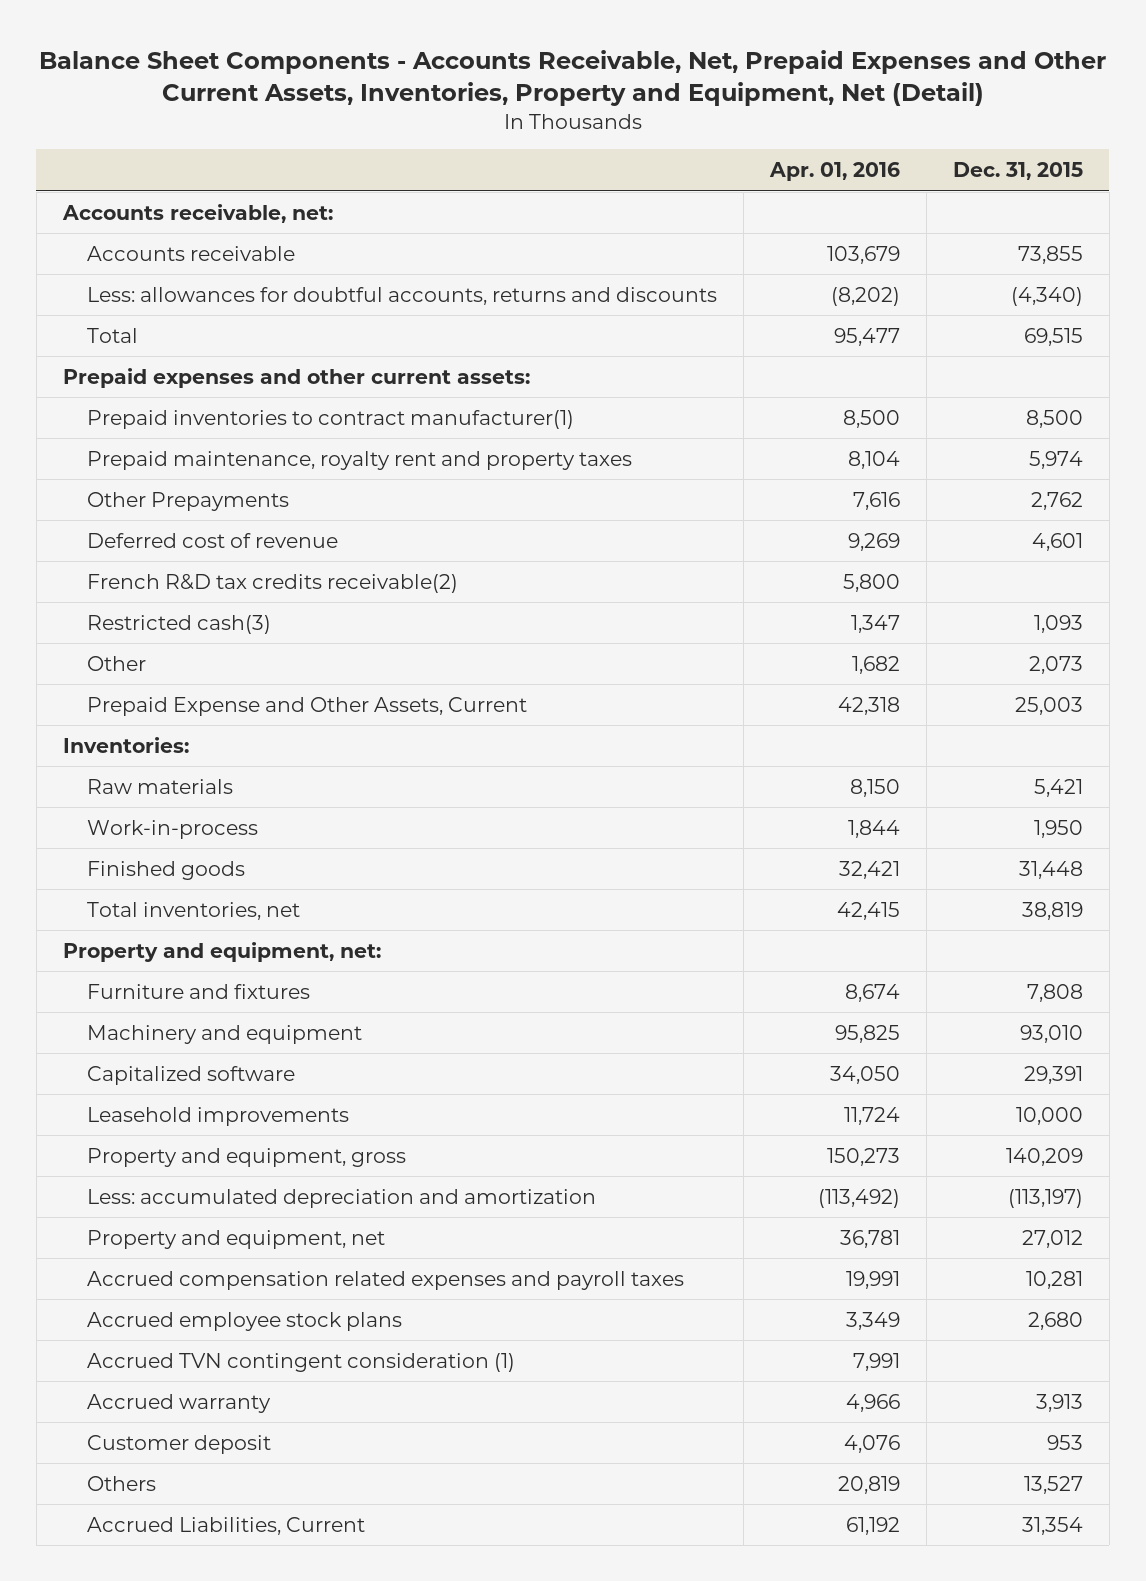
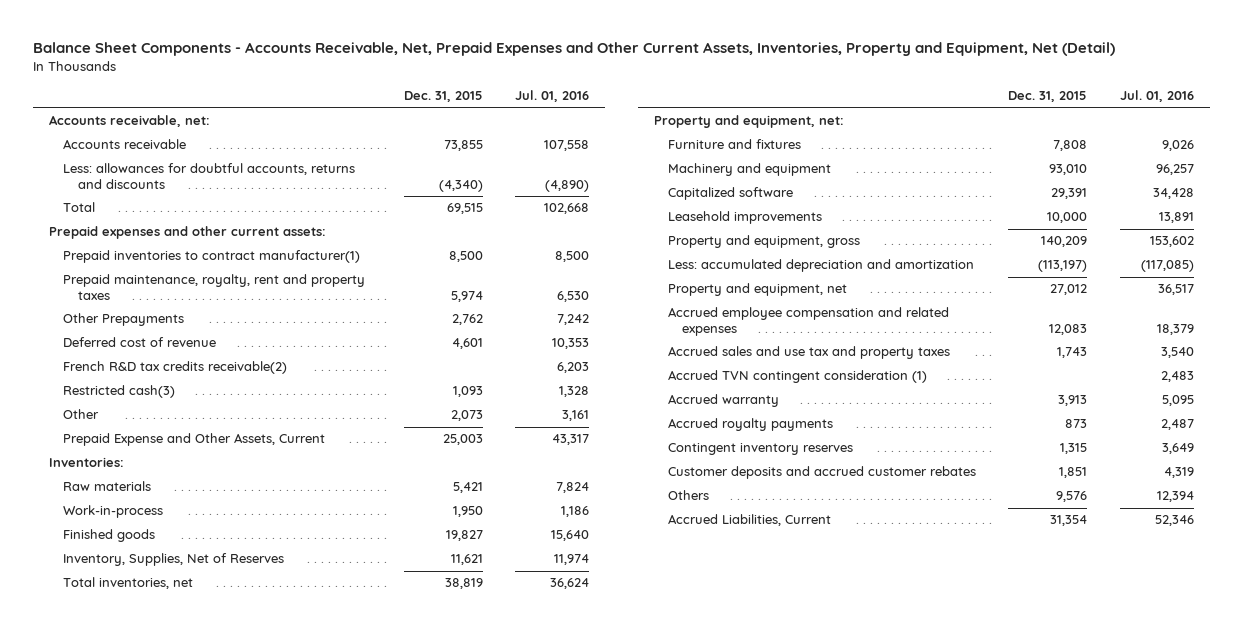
- | Apr. 01, 2016 | Dec. 31, 2015
+ | Dec. 31, 2015 | Jul. 01, 2016
- Prepaid maintenance, royalty rent and property taxes | 8,104 | 5,974
+ Prepaid maintenance, royalty, rent and property taxes | 5,974 | 6,530
- Finished goods | 32,421 | 31,448
+ Finished goods | 19,827 | 15,640
+ Inventory, Supplies, Net of Reserves | 11,621 | 11,974
- Accrued compensation related expenses and payroll taxes | 19,991 | 10,281
- Accrued employee stock plans | 3,349 | 2,680
+ Accrued employee compensation and related expenses | 12,083 | 18,379
+ Accrued sales and use tax and property taxes | 1,743 | 3,540
- Customer deposit | 4,076 | 953
- Others | 20,819 | 13,527
+ Accrued royalty payments | 873 | 2,487
+ Contingent inventory reserves | 1,315 | 3,649
+ Customer deposits and accrued customer rebates | 1,851 | 4,319
+ Others | 9,576 | 12,394

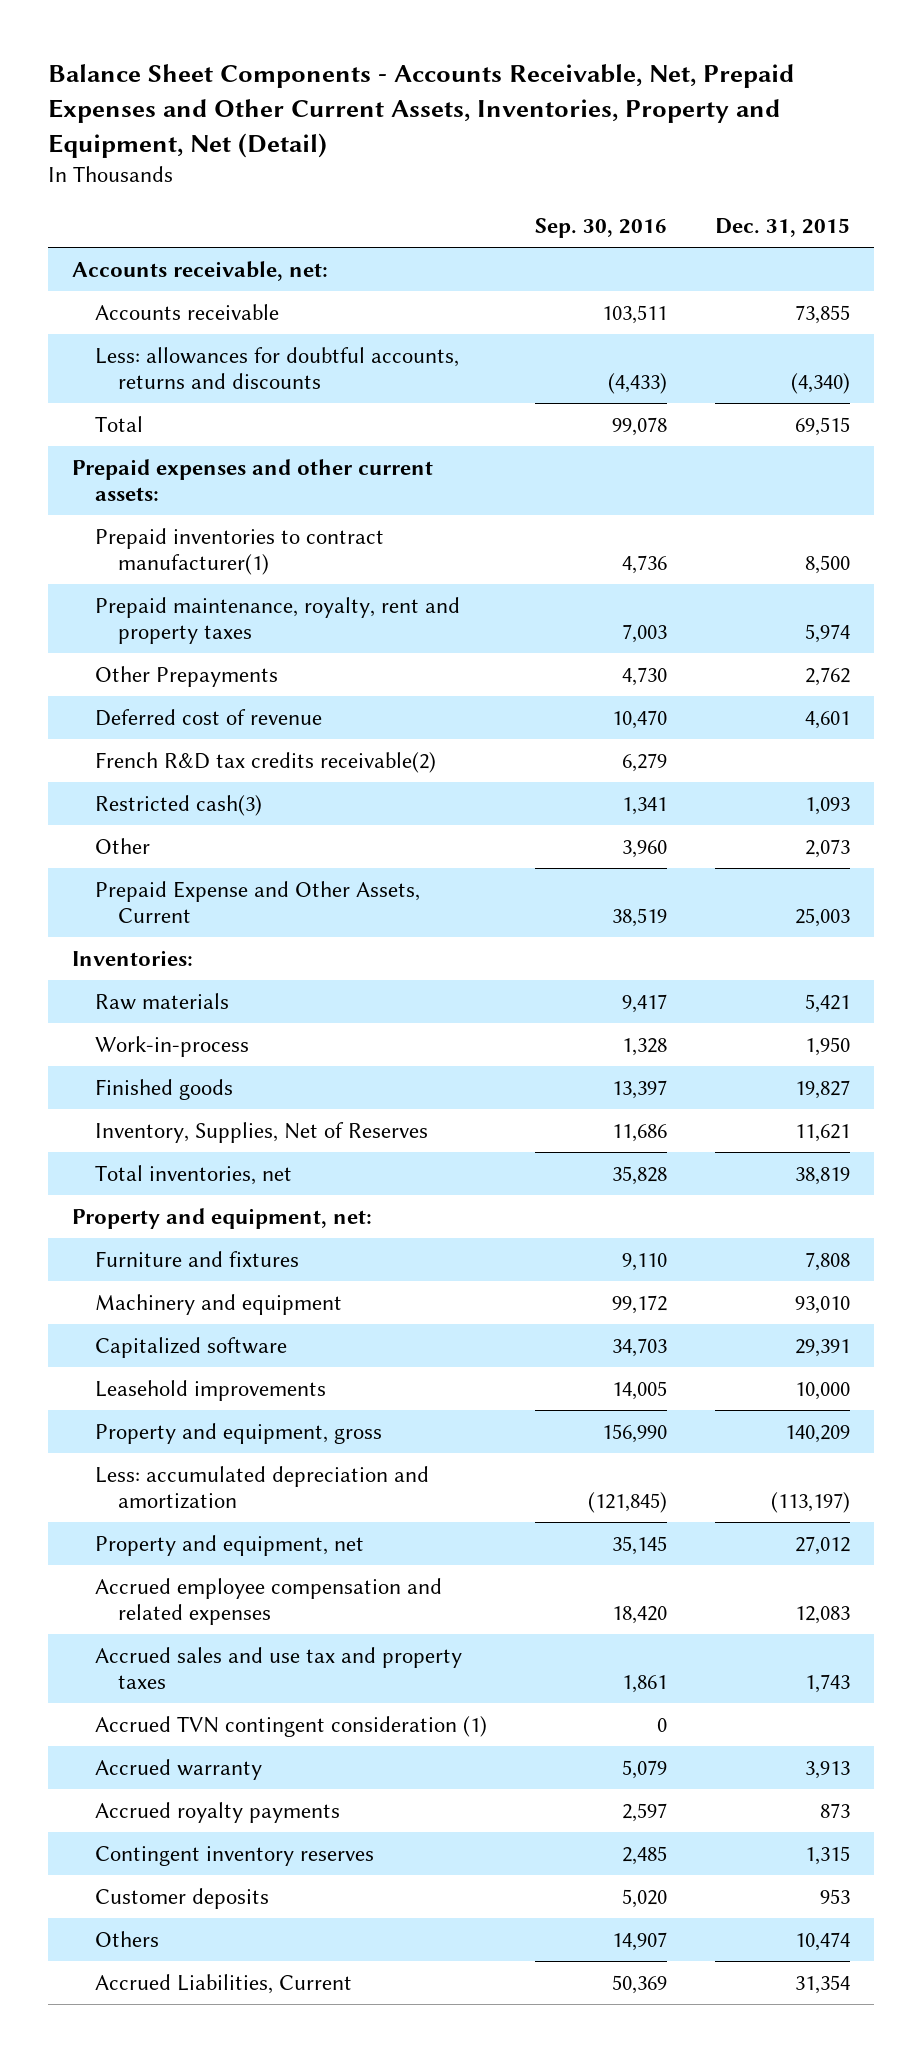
- | Dec. 31, 2015 | Jul. 01, 2016
+ | Sep. 30, 2016 | Dec. 31, 2015
- Customer deposits and accrued customer rebates | 1,851 | 4,319
- Others | 9,576 | 12,394
+ Customer deposits | 5,020 | 953
+ Others | 14,907 | 10,474

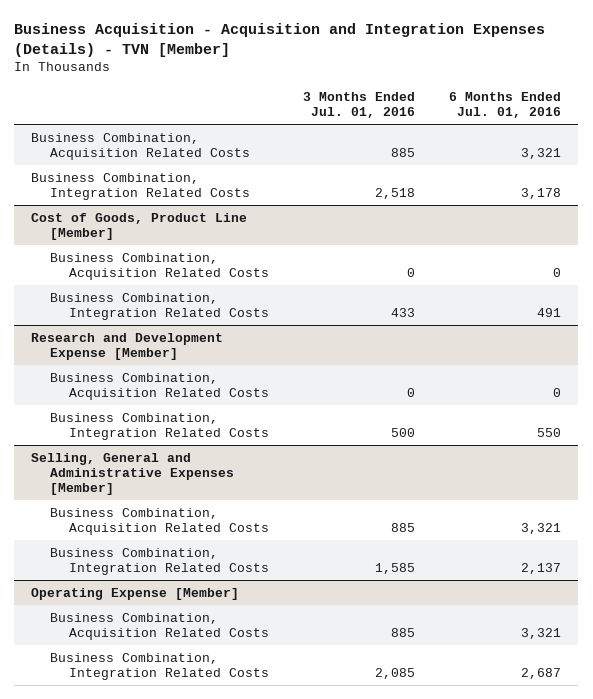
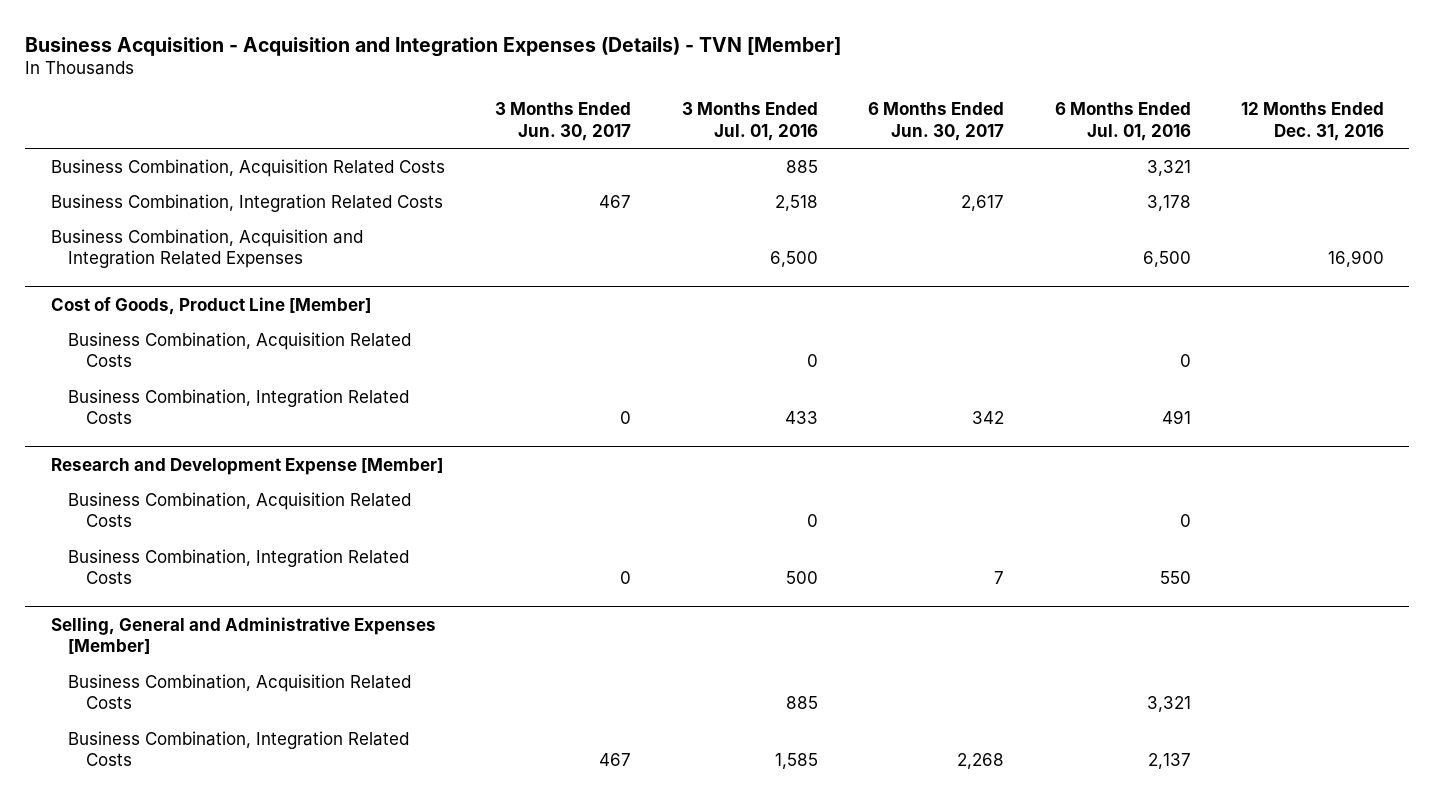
- | 3 Months Ended Jul. 01, 2016 | 6 Months Ended Jul. 01, 2016
+ | 3 Months Ended Jun. 30, 2017 | 3 Months Ended Jul. 01, 2016 | 6 Months Ended Jun. 30, 2017 | 6 Months Ended Jul. 01, 2016 | 12 Months Ended Dec. 31, 2016
+ Business Combination, Acquisition and Integration Related Expenses | | 6,500 | | 6,500 | 16,900
- Operating Expense [Member]
- Business Combination, Acquisition Related Costs | 885 | 3,321
- Business Combination, Integration Related Costs | 2,085 | 2,687

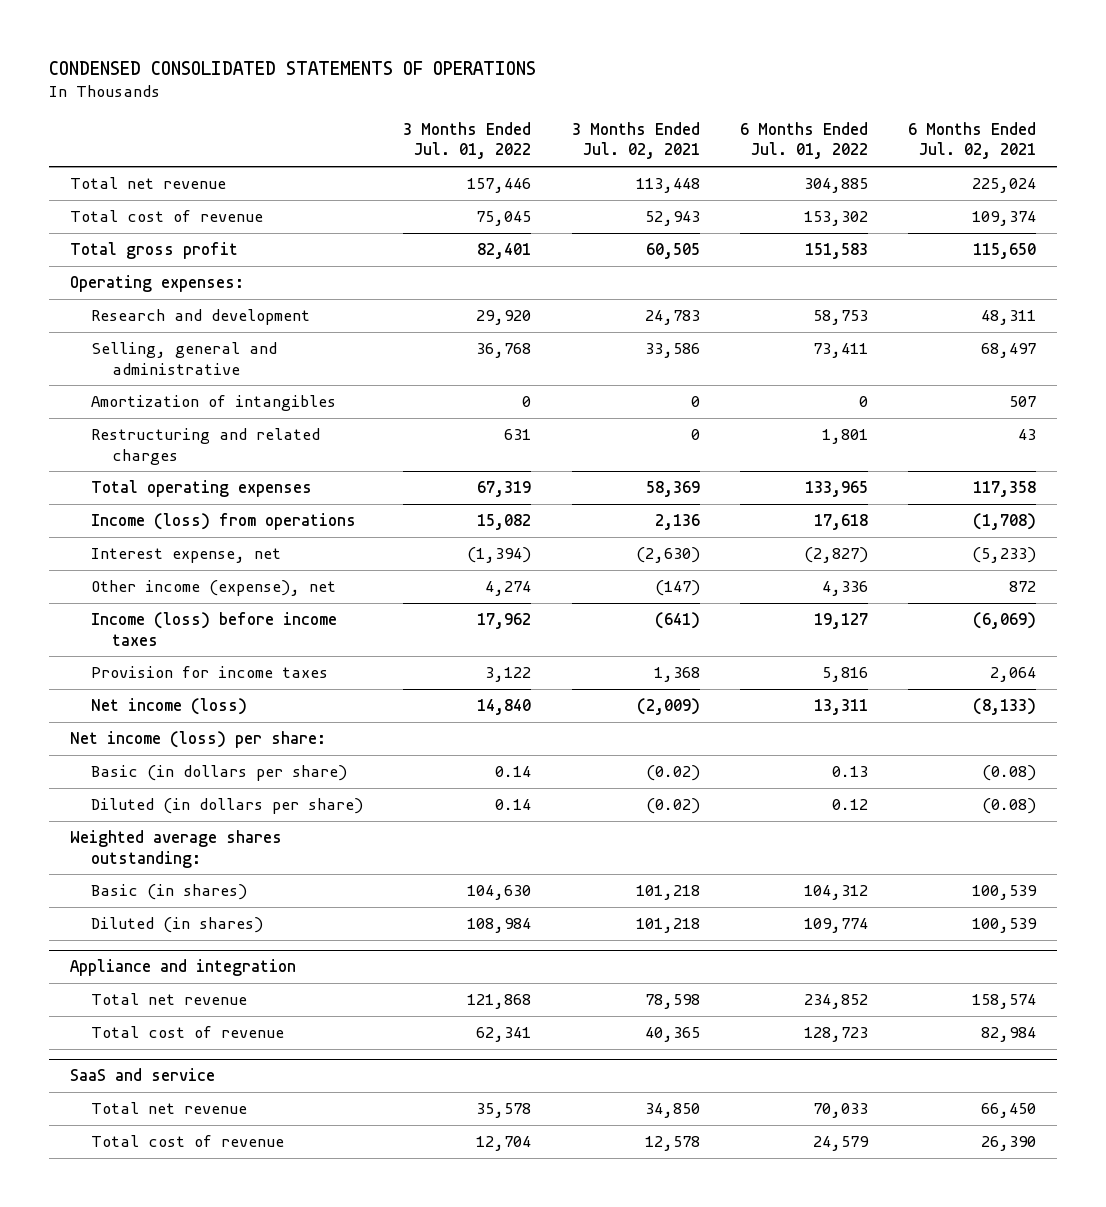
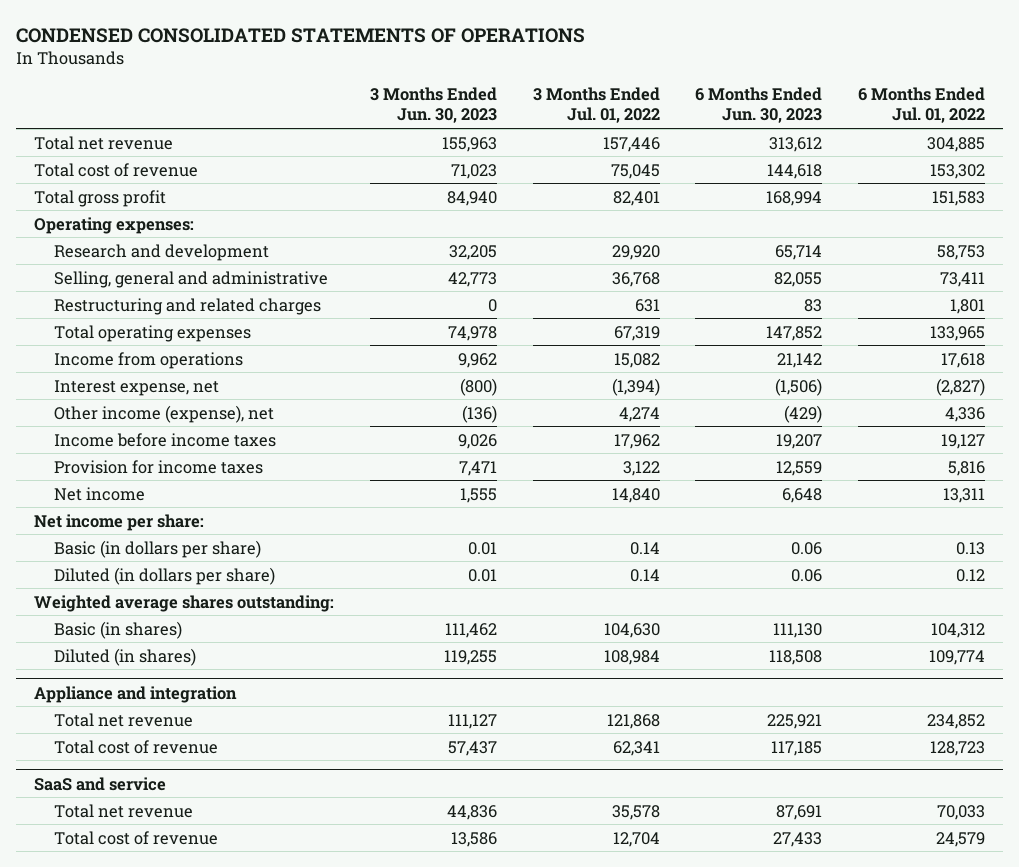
- | 3 Months Ended Jul. 01, 2022 | 3 Months Ended Jul. 02, 2021 | 6 Months Ended Jul. 01, 2022 | 6 Months Ended Jul. 02, 2021
+ | 3 Months Ended Jun. 30, 2023 | 3 Months Ended Jul. 01, 2022 | 6 Months Ended Jun. 30, 2023 | 6 Months Ended Jul. 01, 2022
- Amortization of intangibles | 0 | 0 | 0 | 507
- Income (loss) from operations | 15,082 | 2,136 | 17,618 | (1,708)
+ Income from operations | 9,962 | 15,082 | 21,142 | 17,618
- Income (loss) before income taxes | 17,962 | (641) | 19,127 | (6,069)
+ Income before income taxes | 9,026 | 17,962 | 19,207 | 19,127
- Net income (loss) | 14,840 | (2,009) | 13,311 | (8,133)
- Net income (loss) per share:
+ Net income | 1,555 | 14,840 | 6,648 | 13,311
+ Net income per share:

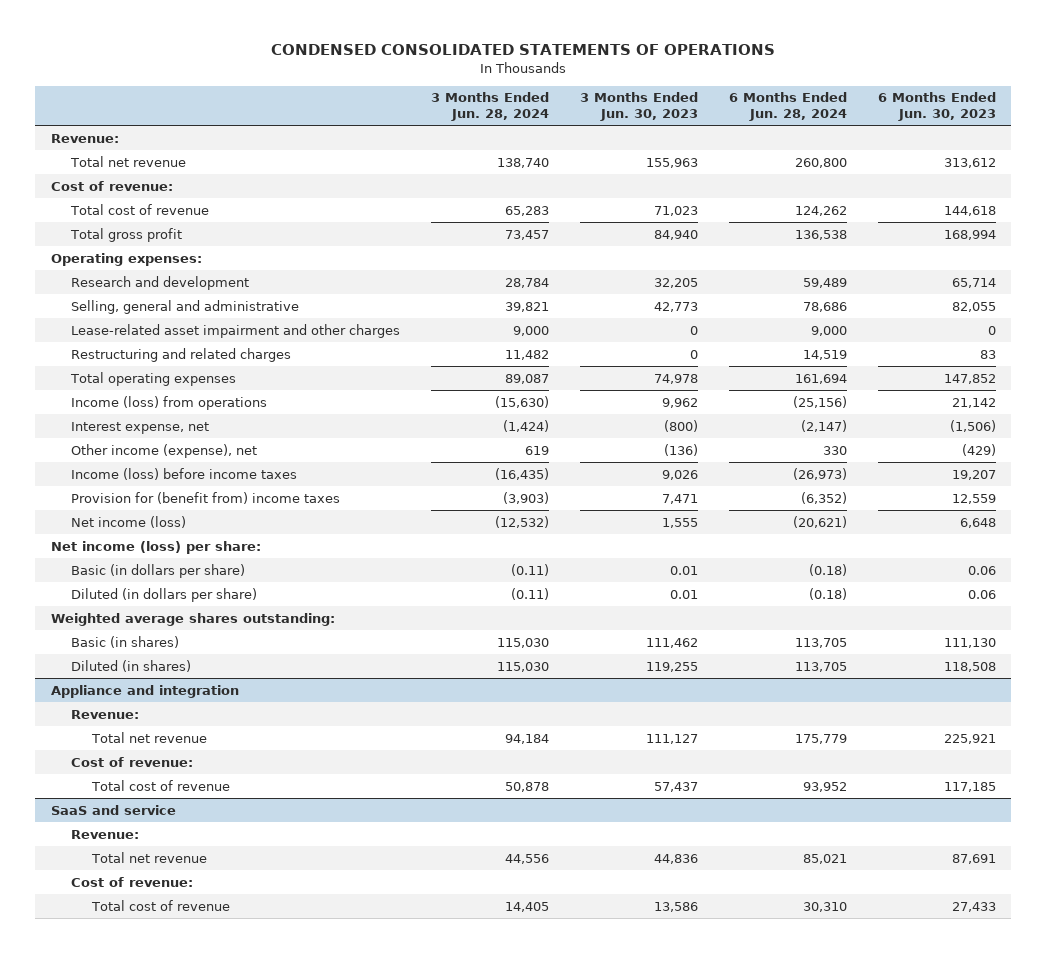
- | 3 Months Ended Jun. 30, 2023 | 3 Months Ended Jul. 01, 2022 | 6 Months Ended Jun. 30, 2023 | 6 Months Ended Jul. 01, 2022
+ | 3 Months Ended Jun. 28, 2024 | 3 Months Ended Jun. 30, 2023 | 6 Months Ended Jun. 28, 2024 | 6 Months Ended Jun. 30, 2023
+ Revenue:
+ Cost of revenue:
+ Lease-related asset impairment and other charges | 9,000 | 0 | 9,000 | 0
- Income from operations | 9,962 | 15,082 | 21,142 | 17,618
+ Income (loss) from operations | (15,630) | 9,962 | (25,156) | 21,142
- Income before income taxes | 9,026 | 17,962 | 19,207 | 19,127
- Provision for income taxes | 7,471 | 3,122 | 12,559 | 5,816
- Net income | 1,555 | 14,840 | 6,648 | 13,311
- Net income per share:
+ Income (loss) before income taxes | (16,435) | 9,026 | (26,973) | 19,207
+ Provision for (benefit from) income taxes | (3,903) | 7,471 | (6,352) | 12,559
+ Net income (loss) | (12,532) | 1,555 | (20,621) | 6,648
+ Net income (loss) per share:
@ Appliance and integration
+ Revenue:
+ Cost of revenue:
@ SaaS and service
+ Revenue:
+ Cost of revenue:

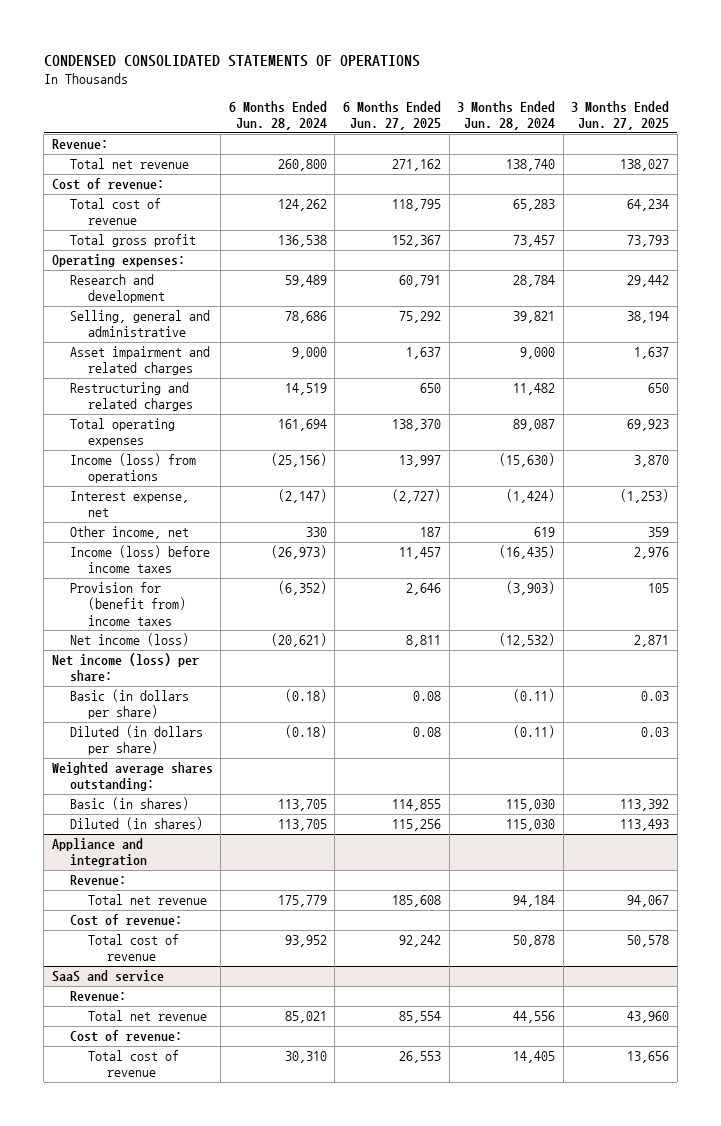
- | 3 Months Ended Jun. 28, 2024 | 3 Months Ended Jun. 30, 2023 | 6 Months Ended Jun. 28, 2024 | 6 Months Ended Jun. 30, 2023
+ | 6 Months Ended Jun. 28, 2024 | 6 Months Ended Jun. 27, 2025 | 3 Months Ended Jun. 28, 2024 | 3 Months Ended Jun. 27, 2025
- Lease-related asset impairment and other charges | 9,000 | 0 | 9,000 | 0
+ Asset impairment and related charges | 9,000 | 1,637 | 9,000 | 1,637
- Other income (expense), net | 619 | (136) | 330 | (429)
+ Other income, net | 330 | 187 | 619 | 359

